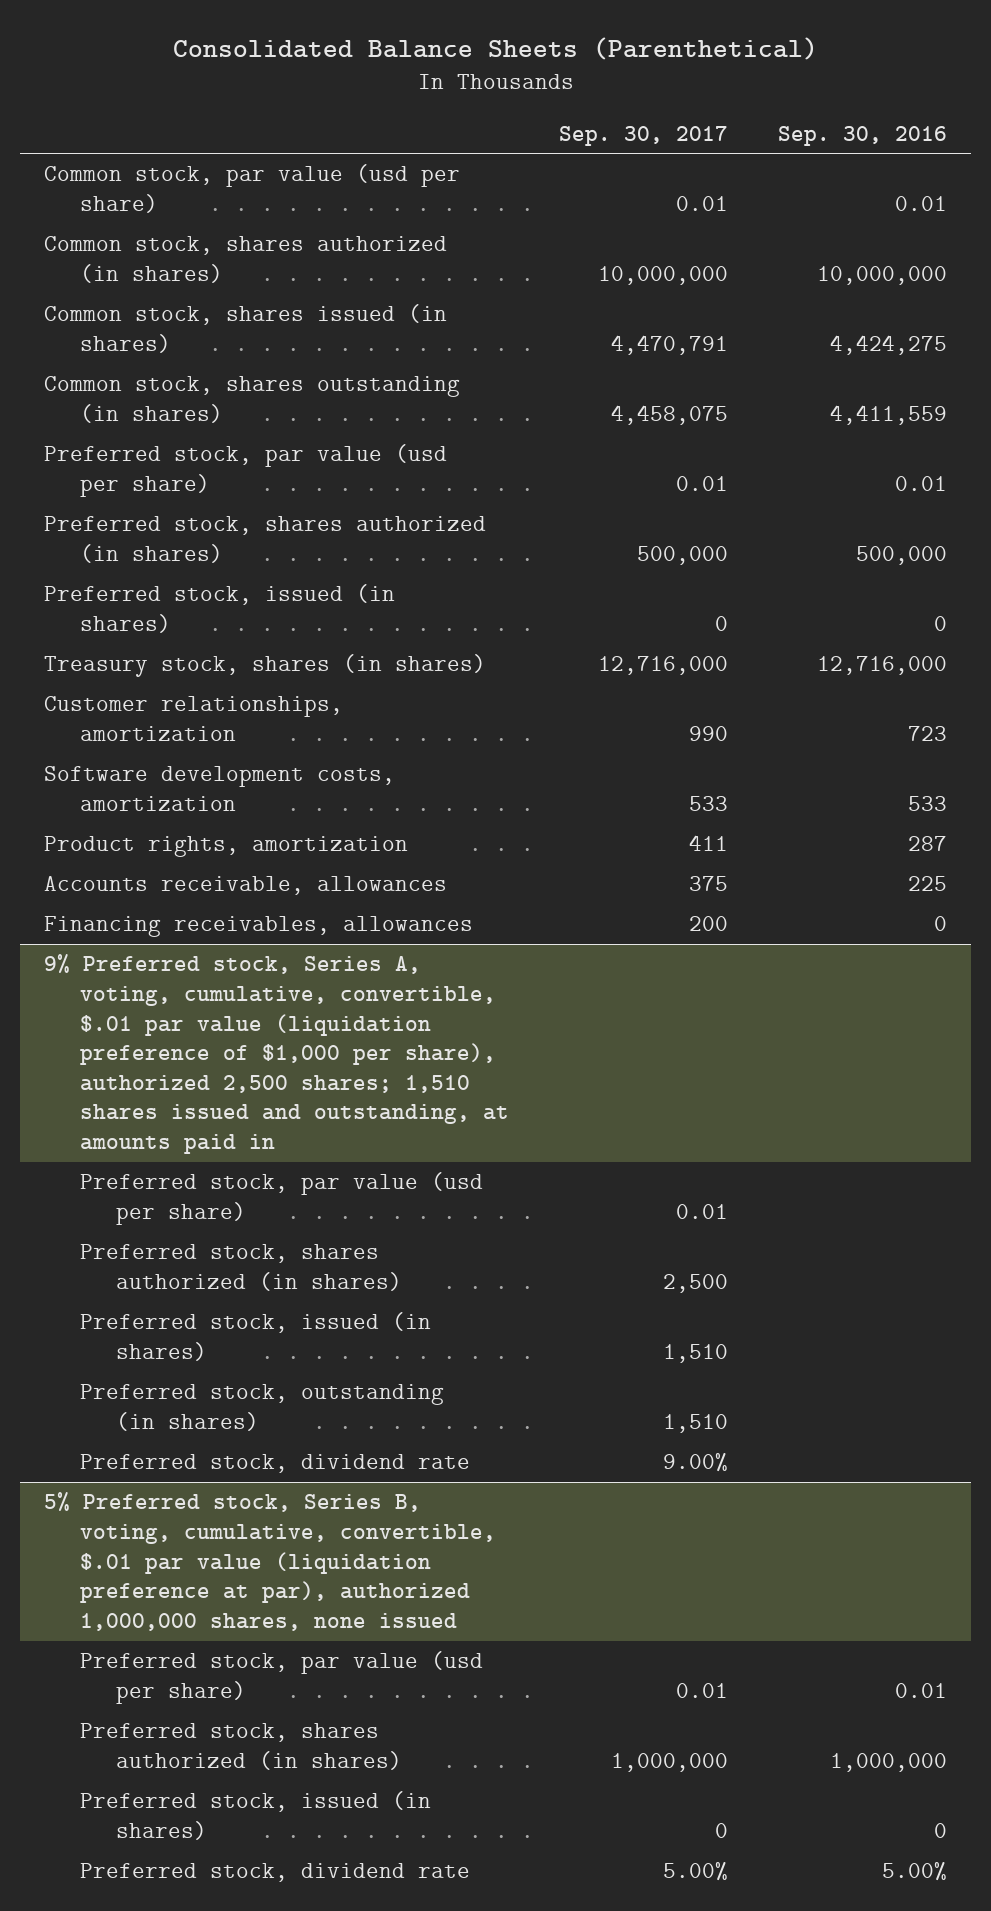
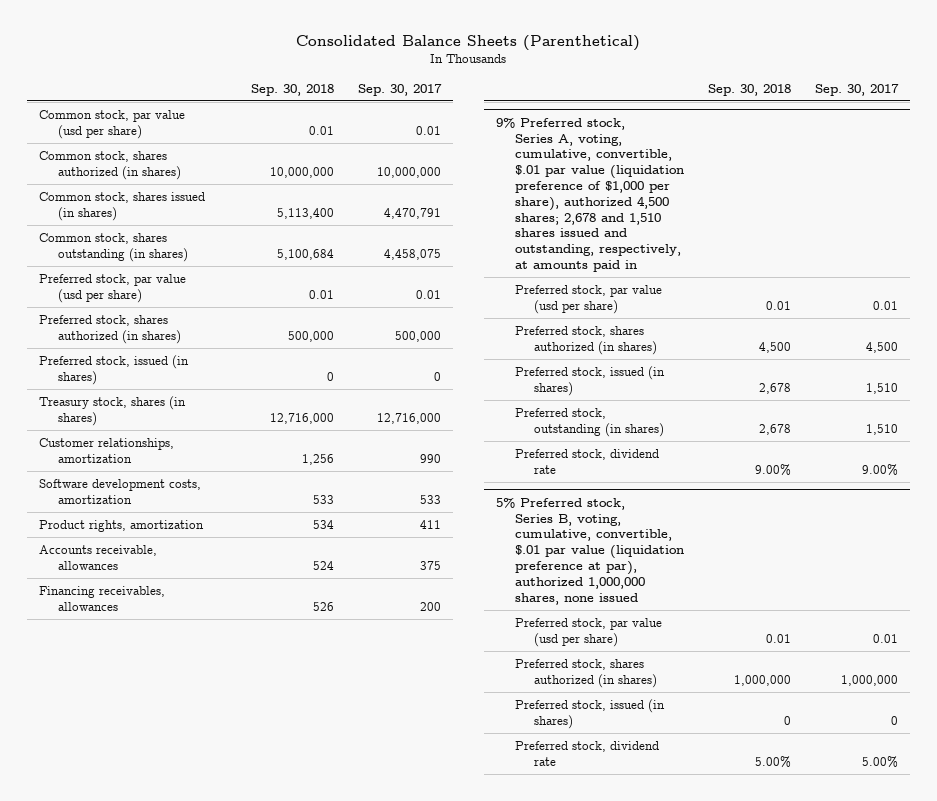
- | Sep. 30, 2017 | Sep. 30, 2016
+ | Sep. 30, 2018 | Sep. 30, 2017
- 9% Preferred stock, Series A, voting, cumulative, convertible, $.01 par value (liquidation preference of $1,000 per share), authorized 2,500 shares; 1,510 shares issued and outstanding, at amounts paid in
+ 9% Preferred stock, Series A, voting, cumulative, convertible, $.01 par value (liquidation preference of $1,000 per share), authorized 4,500 shares; 2,678 and 1,510 shares issued and outstanding, respectively, at amounts paid in
- Preferred stock, shares authorized (in shares) | 2,500 |
+ Preferred stock, shares authorized (in shares) | 4,500 | 4,500

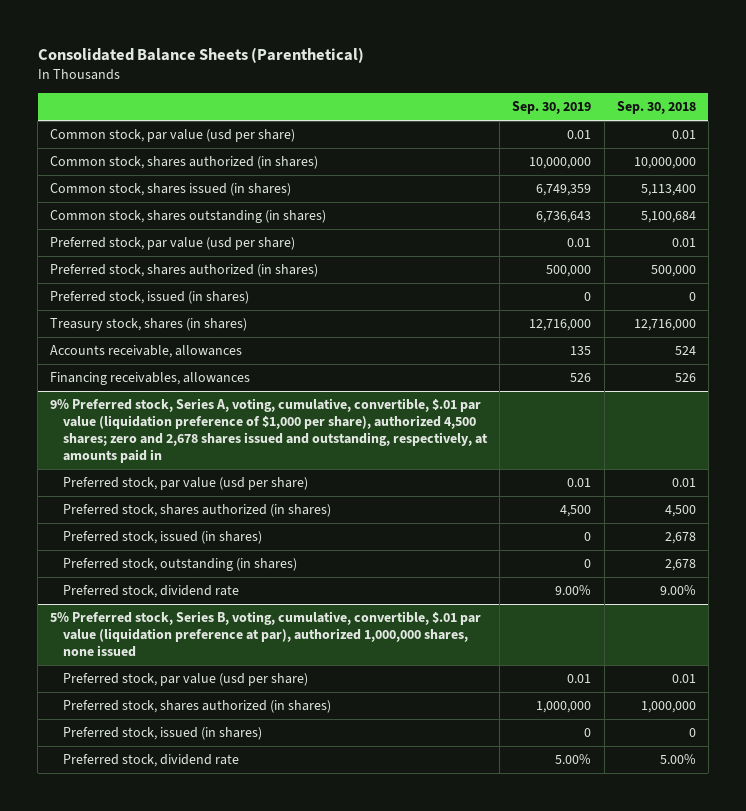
- | Sep. 30, 2018 | Sep. 30, 2017
+ | Sep. 30, 2019 | Sep. 30, 2018
- Customer relationships, amortization | 1,256 | 990
- Software development costs, amortization | 533 | 533
- Product rights, amortization | 534 | 411
- 9% Preferred stock, Series A, voting, cumulative, convertible, $.01 par value (liquidation preference of $1,000 per share), authorized 4,500 shares; 2,678 and 1,510 shares issued and outstanding, respectively, at amounts paid in
+ 9% Preferred stock, Series A, voting, cumulative, convertible, $.01 par value (liquidation preference of $1,000 per share), authorized 4,500 shares; zero and 2,678 shares issued and outstanding, respectively, at amounts paid in

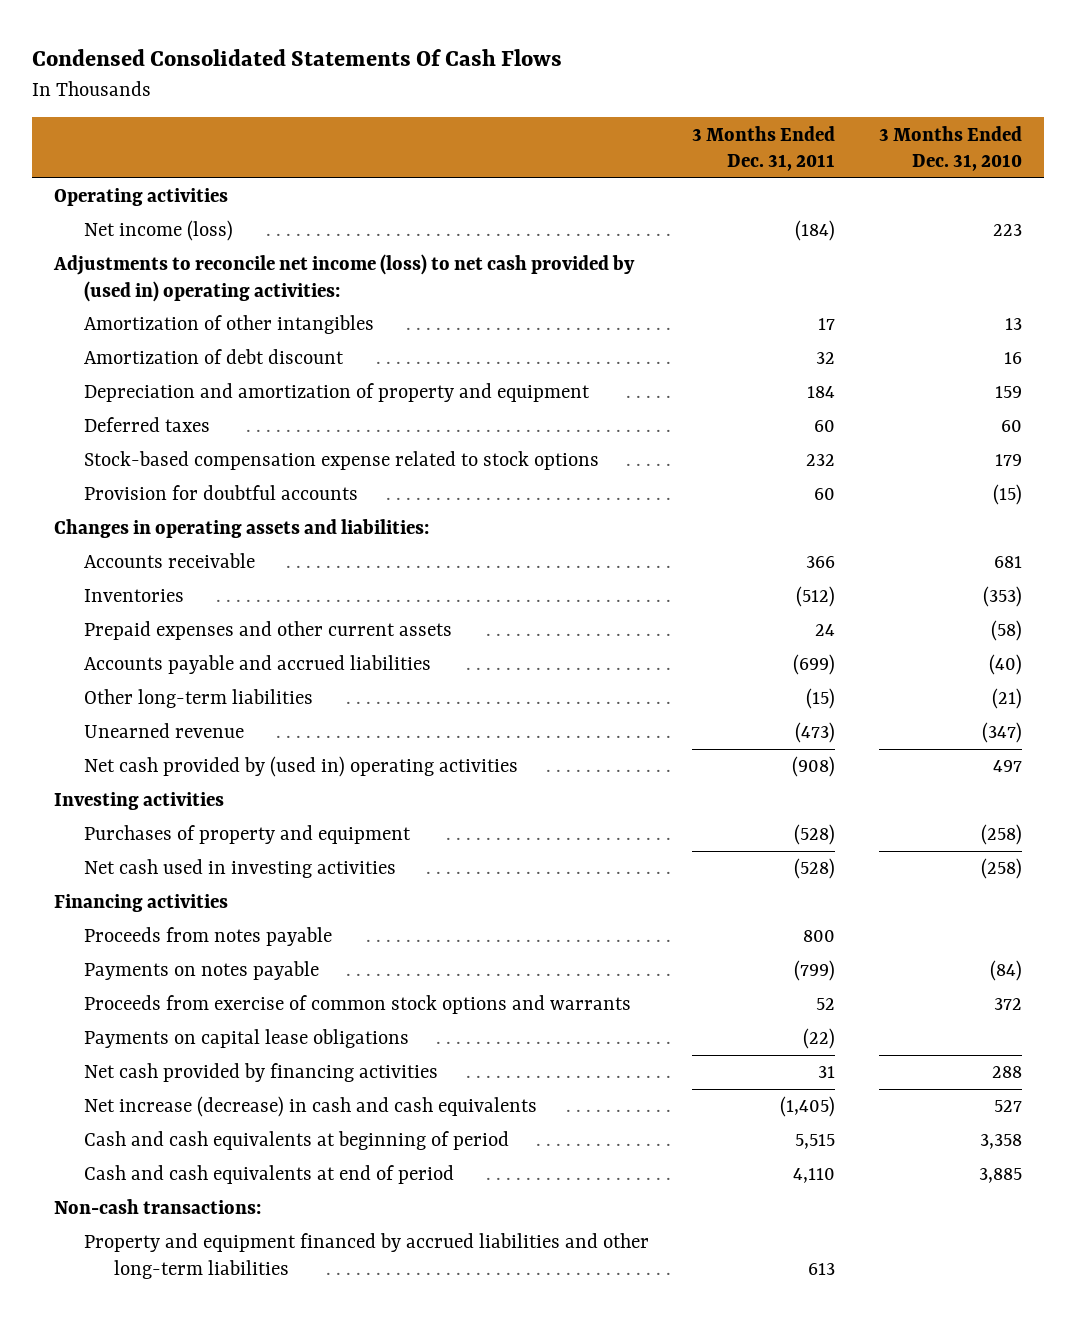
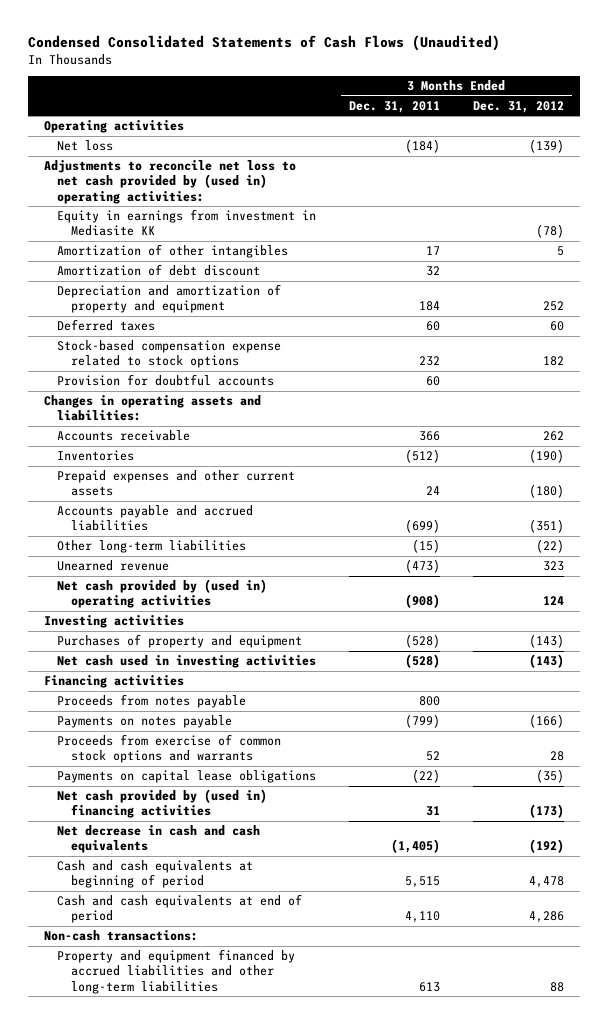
- Condensed Consolidated Statements Of Cash Flows
+ Condensed Consolidated Statements of Cash Flows (Unaudited)
- | 3 Months Ended Dec. 31, 2011 | 3 Months Ended Dec. 31, 2010
+ | 3 Months Ended Dec. 31, 2011 | 3 Months Ended Dec. 31, 2012
- Net income (loss) | (184) | 223
- Adjustments to reconcile net income (loss) to net cash provided by (used in) operating activities:
+ Net loss | (184) | (139)
+ Adjustments to reconcile net loss to net cash provided by (used in) operating activities:
+ Equity in earnings from investment in Mediasite KK | | (78)
- Net cash provided by financing activities | 31 | 288
- Net increase (decrease) in cash and cash equivalents | (1,405) | 527
+ Net cash provided by (used in) financing activities | 31 | (173)
+ Net decrease in cash and cash equivalents | (1,405) | (192)

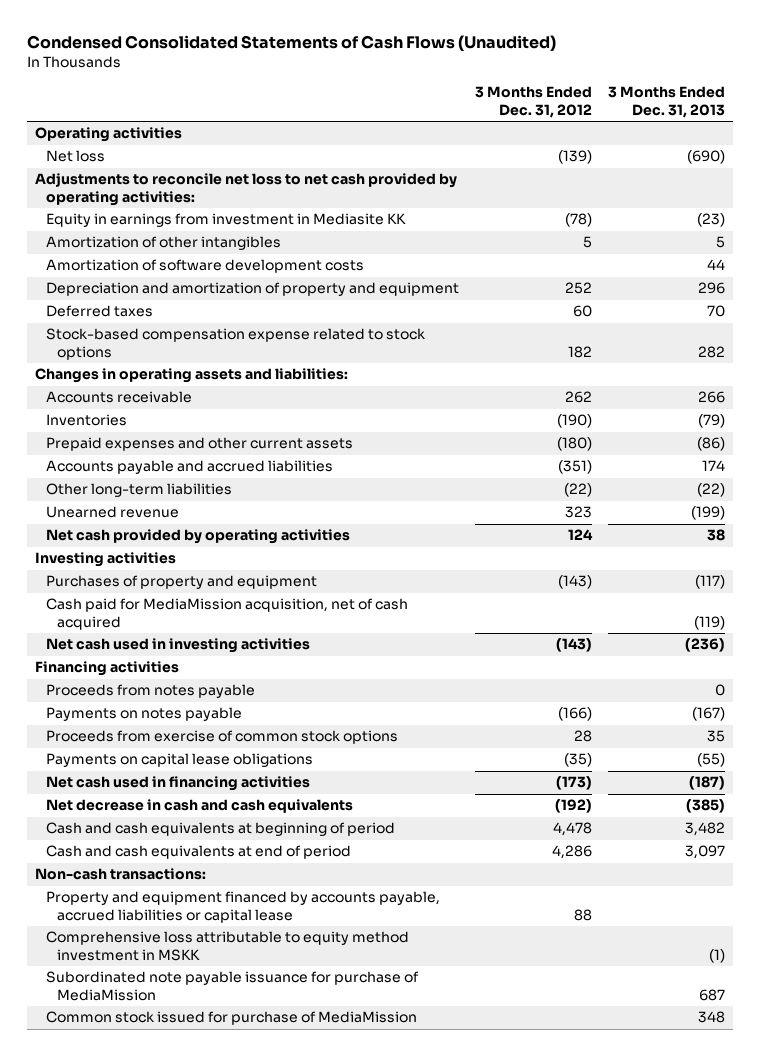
- | 3 Months Ended Dec. 31, 2011 | 3 Months Ended Dec. 31, 2012
+ | 3 Months Ended Dec. 31, 2012 | 3 Months Ended Dec. 31, 2013
- Adjustments to reconcile net loss to net cash provided by (used in) operating activities:
+ Adjustments to reconcile net loss to net cash provided by operating activities:
- Amortization of debt discount | 32 |
+ Amortization of software development costs | | 44
- Provision for doubtful accounts | 60 |
- Net cash provided by (used in) operating activities | (908) | 124
+ Net cash provided by operating activities | 124 | 38
+ Cash paid for MediaMission acquisition, net of cash acquired | | (119)
- Proceeds from exercise of common stock options and warrants | 52 | 28
+ Proceeds from exercise of common stock options | 28 | 35
- Net cash provided by (used in) financing activities | 31 | (173)
+ Net cash used in financing activities | (173) | (187)
- Property and equipment financed by accrued liabilities and other long-term liabilities | 613 | 88
+ Property and equipment financed by accounts payable, accrued liabilities or capital lease | 88 |
+ Comprehensive loss attributable to equity method investment in MSKK | | (1)
+ Subordinated note payable issuance for purchase of MediaMission | | 687
+ Common stock issued for purchase of MediaMission | | 348

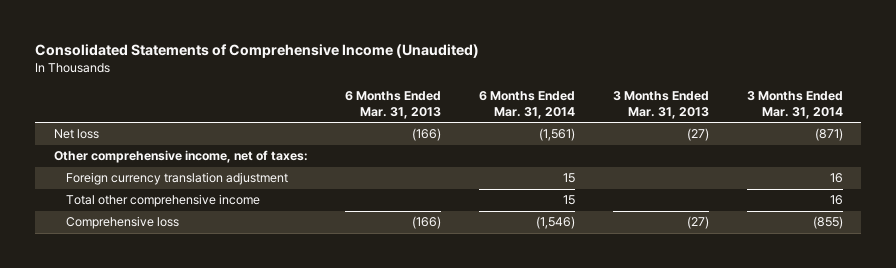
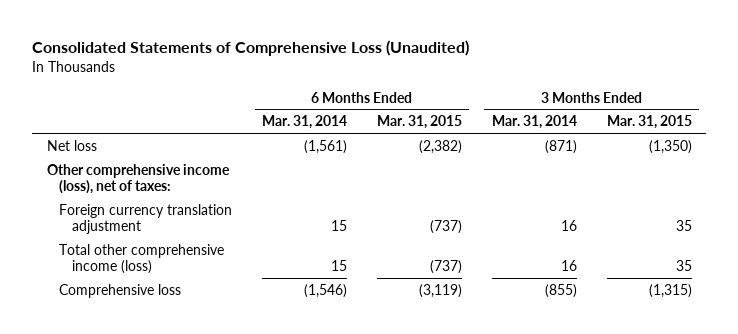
- Consolidated Statements of Comprehensive Income (Unaudited)
+ Consolidated Statements of Comprehensive Loss (Unaudited)
- | 6 Months Ended Mar. 31, 2013 | 6 Months Ended Mar. 31, 2014 | 3 Months Ended Mar. 31, 2013 | 3 Months Ended Mar. 31, 2014
+ | 6 Months Ended Mar. 31, 2014 | 6 Months Ended Mar. 31, 2015 | 3 Months Ended Mar. 31, 2014 | 3 Months Ended Mar. 31, 2015
- Other comprehensive income, net of taxes:
+ Other comprehensive income (loss), net of taxes:
- Total other comprehensive income | | 15 | | 16
+ Total other comprehensive income (loss) | 15 | (737) | 16 | 35

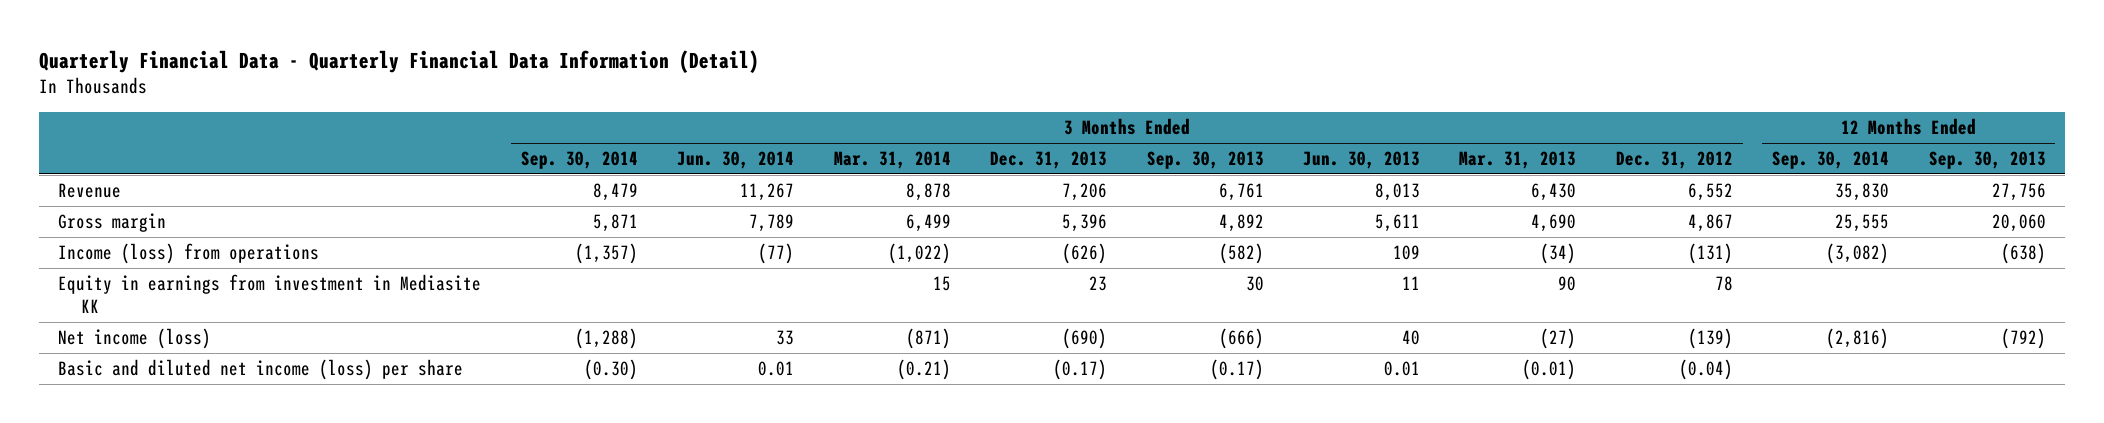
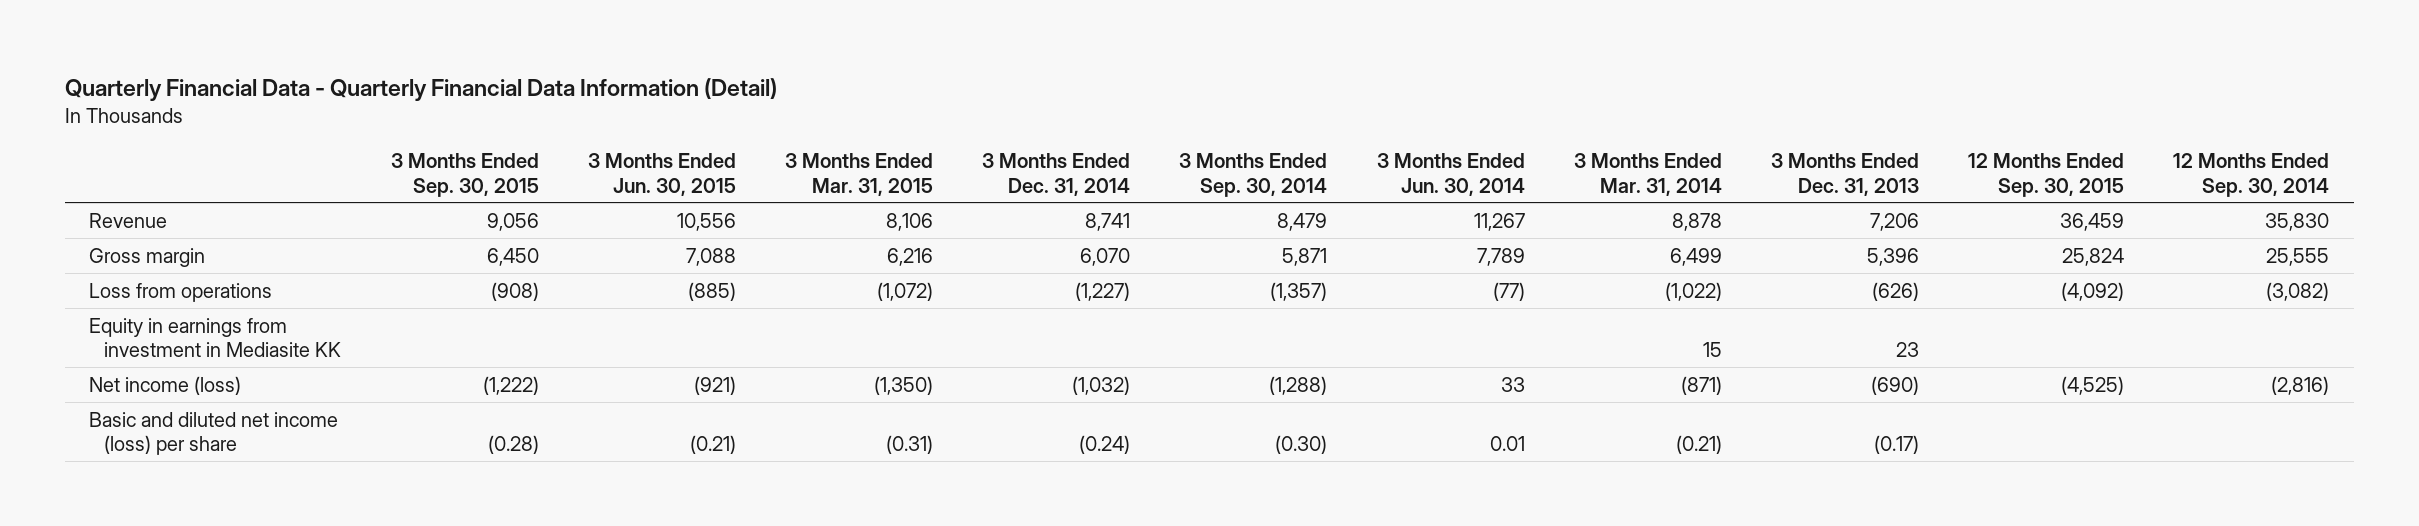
- | 3 Months Ended Sep. 30, 2014 | 3 Months Ended Jun. 30, 2014 | 3 Months Ended Mar. 31, 2014 | 3 Months Ended Dec. 31, 2013 | 3 Months Ended Sep. 30, 2013 | 3 Months Ended Jun. 30, 2013 | 3 Months Ended Mar. 31, 2013 | 3 Months Ended Dec. 31, 2012 | 12 Months Ended Sep. 30, 2014 | 12 Months Ended Sep. 30, 2013
+ | 3 Months Ended Sep. 30, 2015 | 3 Months Ended Jun. 30, 2015 | 3 Months Ended Mar. 31, 2015 | 3 Months Ended Dec. 31, 2014 | 3 Months Ended Sep. 30, 2014 | 3 Months Ended Jun. 30, 2014 | 3 Months Ended Mar. 31, 2014 | 3 Months Ended Dec. 31, 2013 | 12 Months Ended Sep. 30, 2015 | 12 Months Ended Sep. 30, 2014
- Income (loss) from operations | (1,357) | (77) | (1,022) | (626) | (582) | 109 | (34) | (131) | (3,082) | (638)
+ Loss from operations | (908) | (885) | (1,072) | (1,227) | (1,357) | (77) | (1,022) | (626) | (4,092) | (3,082)

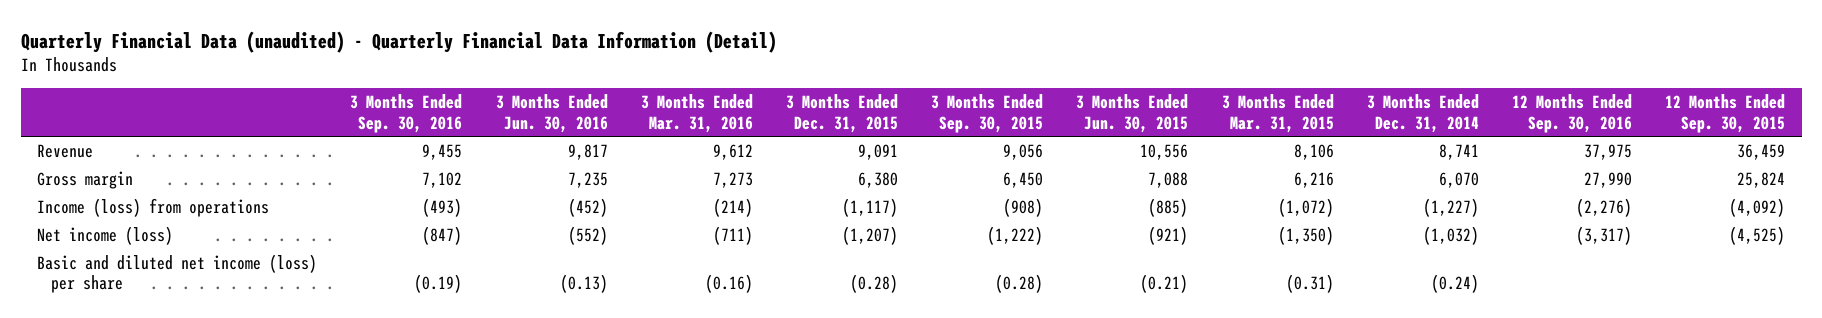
- Quarterly Financial Data - Quarterly Financial Data Information (Detail)
+ Quarterly Financial Data (unaudited) - Quarterly Financial Data Information (Detail)
- | 3 Months Ended Sep. 30, 2015 | 3 Months Ended Jun. 30, 2015 | 3 Months Ended Mar. 31, 2015 | 3 Months Ended Dec. 31, 2014 | 3 Months Ended Sep. 30, 2014 | 3 Months Ended Jun. 30, 2014 | 3 Months Ended Mar. 31, 2014 | 3 Months Ended Dec. 31, 2013 | 12 Months Ended Sep. 30, 2015 | 12 Months Ended Sep. 30, 2014
+ | 3 Months Ended Sep. 30, 2016 | 3 Months Ended Jun. 30, 2016 | 3 Months Ended Mar. 31, 2016 | 3 Months Ended Dec. 31, 2015 | 3 Months Ended Sep. 30, 2015 | 3 Months Ended Jun. 30, 2015 | 3 Months Ended Mar. 31, 2015 | 3 Months Ended Dec. 31, 2014 | 12 Months Ended Sep. 30, 2016 | 12 Months Ended Sep. 30, 2015
- Loss from operations | (908) | (885) | (1,072) | (1,227) | (1,357) | (77) | (1,022) | (626) | (4,092) | (3,082)
- Equity in earnings from investment in Mediasite KK | | | | | | | 15 | 23 | |
+ Income (loss) from operations | (493) | (452) | (214) | (1,117) | (908) | (885) | (1,072) | (1,227) | (2,276) | (4,092)

